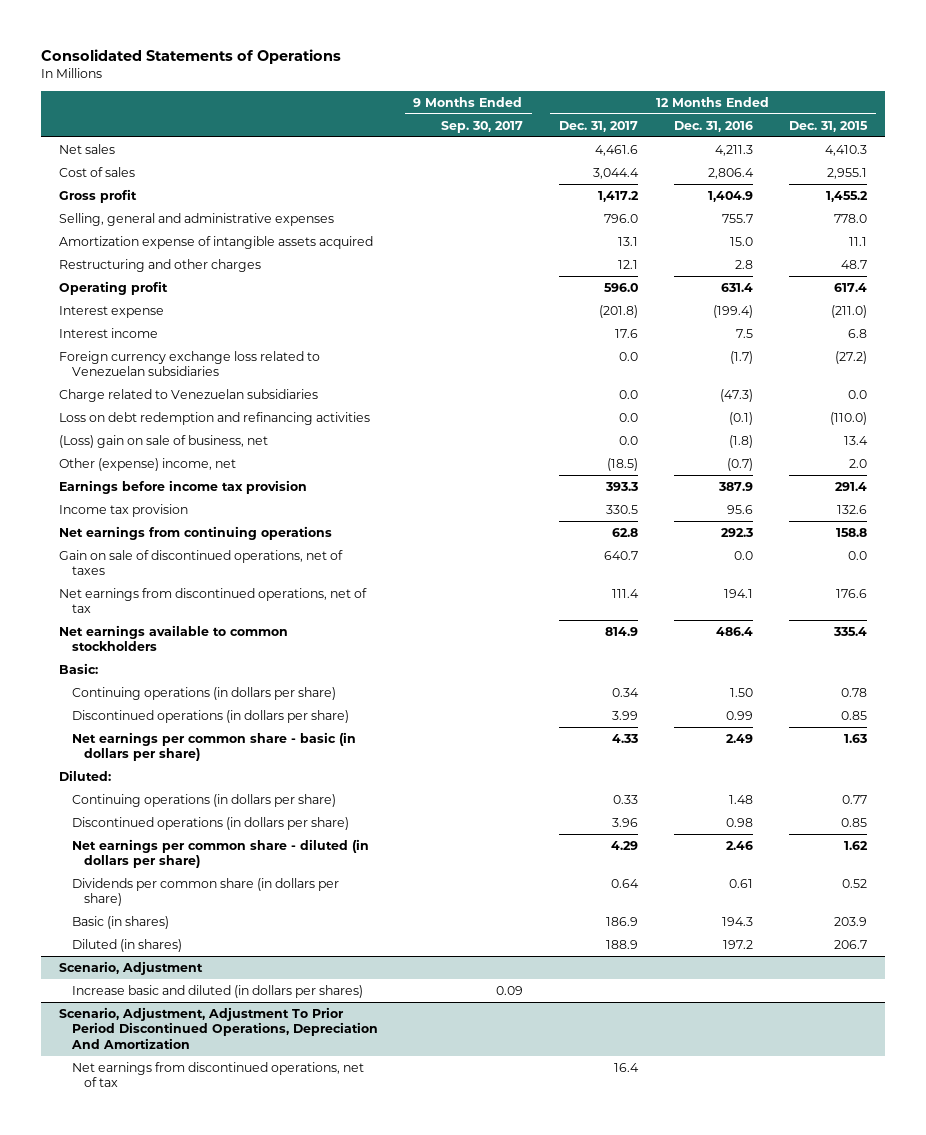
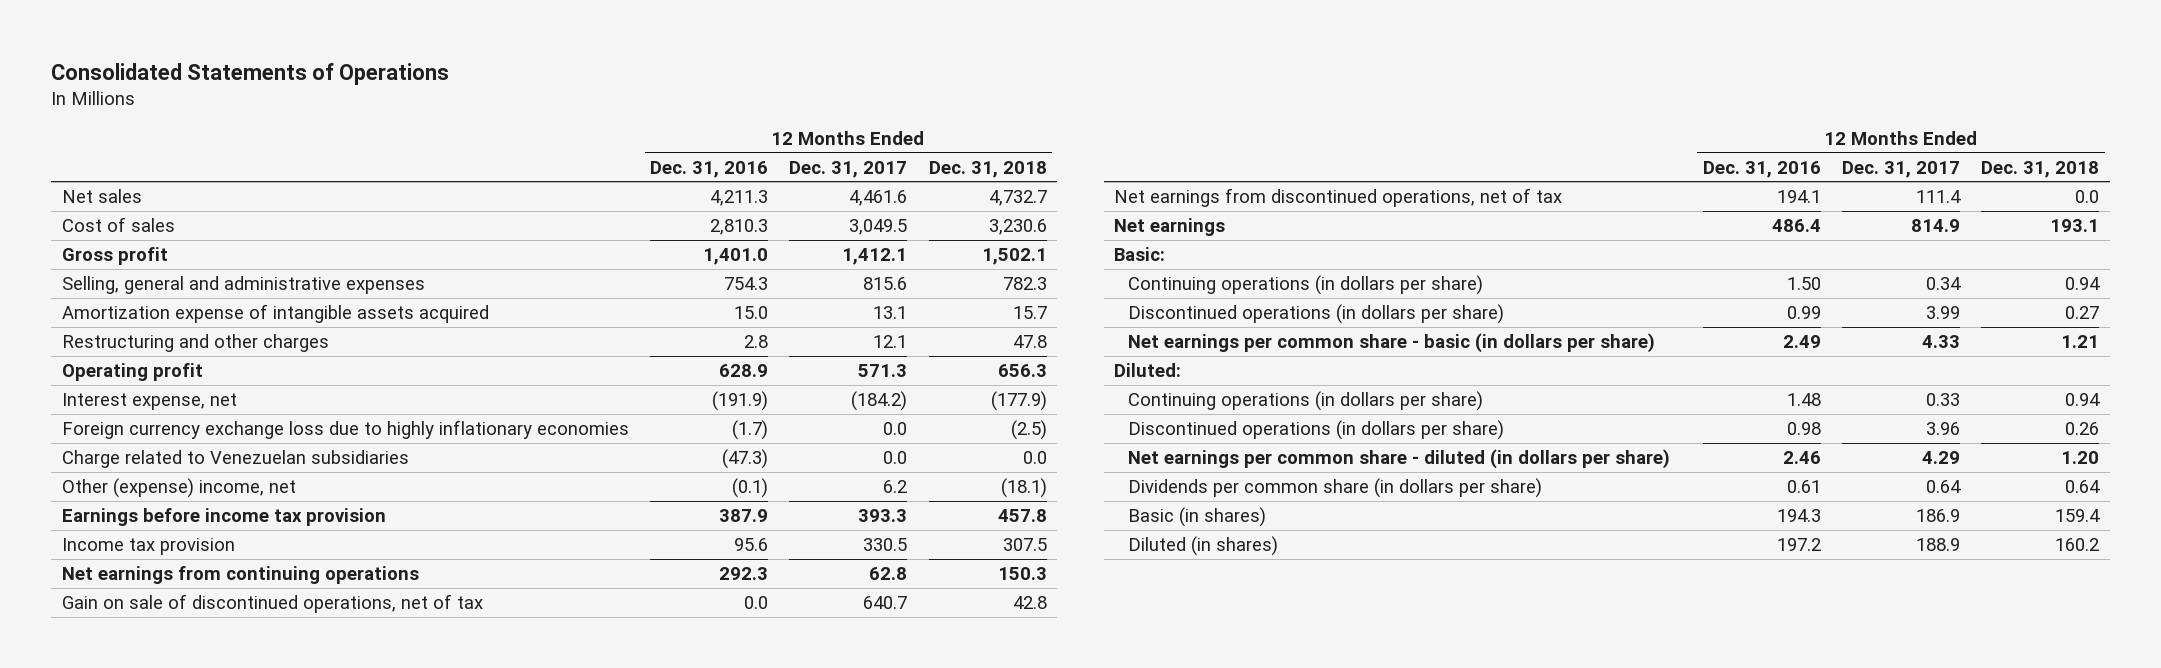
- | 9 Months Ended Sep. 30, 2017 | 12 Months Ended Dec. 31, 2017 | 12 Months Ended Dec. 31, 2016 | 12 Months Ended Dec. 31, 2015
+ | 12 Months Ended Dec. 31, 2016 | 12 Months Ended Dec. 31, 2017 | 12 Months Ended Dec. 31, 2018
- Cost of sales | | 3,044.4 | 2,806.4 | 2,955.1
- Gross profit | | 1,417.2 | 1,404.9 | 1,455.2
- Selling, general and administrative expenses | | 796.0 | 755.7 | 778.0
+ Cost of sales | 2,810.3 | 3,049.5 | 3,230.6
+ Gross profit | 1,401.0 | 1,412.1 | 1,502.1
+ Selling, general and administrative expenses | 754.3 | 815.6 | 782.3
- Operating profit | | 596.0 | 631.4 | 617.4
- Interest expense | | (201.8) | (199.4) | (211.0)
- Interest income | | 17.6 | 7.5 | 6.8
- Foreign currency exchange loss related to Venezuelan subsidiaries | | 0.0 | (1.7) | (27.2)
+ Operating profit | 628.9 | 571.3 | 656.3
+ Interest expense, net | (191.9) | (184.2) | (177.9)
+ Foreign currency exchange loss due to highly inflationary economies | (1.7) | 0.0 | (2.5)
- Loss on debt redemption and refinancing activities | | 0.0 | (0.1) | (110.0)
- (Loss) gain on sale of business, net | | 0.0 | (1.8) | 13.4
- Other (expense) income, net | | (18.5) | (0.7) | 2.0
+ Other (expense) income, net | (0.1) | 6.2 | (18.1)
- Gain on sale of discontinued operations, net of taxes | | 640.7 | 0.0 | 0.0
+ Gain on sale of discontinued operations, net of tax | 0.0 | 640.7 | 42.8
- Net earnings available to common stockholders | | 814.9 | 486.4 | 335.4
+ Net earnings | 486.4 | 814.9 | 193.1
- Scenario, Adjustment
- Increase basic and diluted (in dollars per shares) | 0.09 | | |
- Scenario, Adjustment, Adjustment To Prior Period Discontinued Operations, Depreciation And Amortization
- Net earnings from discontinued operations, net of tax | | 16.4 | |

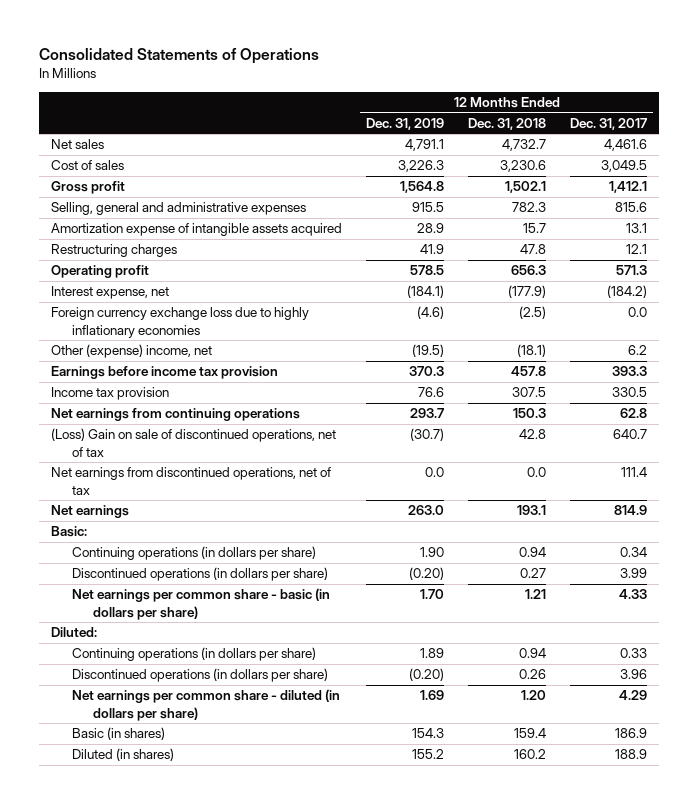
- | 12 Months Ended Dec. 31, 2016 | 12 Months Ended Dec. 31, 2017 | 12 Months Ended Dec. 31, 2018
+ | 12 Months Ended Dec. 31, 2019 | 12 Months Ended Dec. 31, 2018 | 12 Months Ended Dec. 31, 2017
- Restructuring and other charges | 2.8 | 12.1 | 47.8
+ Restructuring charges | 41.9 | 47.8 | 12.1
- Charge related to Venezuelan subsidiaries | (47.3) | 0.0 | 0.0
- Gain on sale of discontinued operations, net of tax | 0.0 | 640.7 | 42.8
+ (Loss) Gain on sale of discontinued operations, net of tax | (30.7) | 42.8 | 640.7
- Dividends per common share (in dollars per share) | 0.61 | 0.64 | 0.64

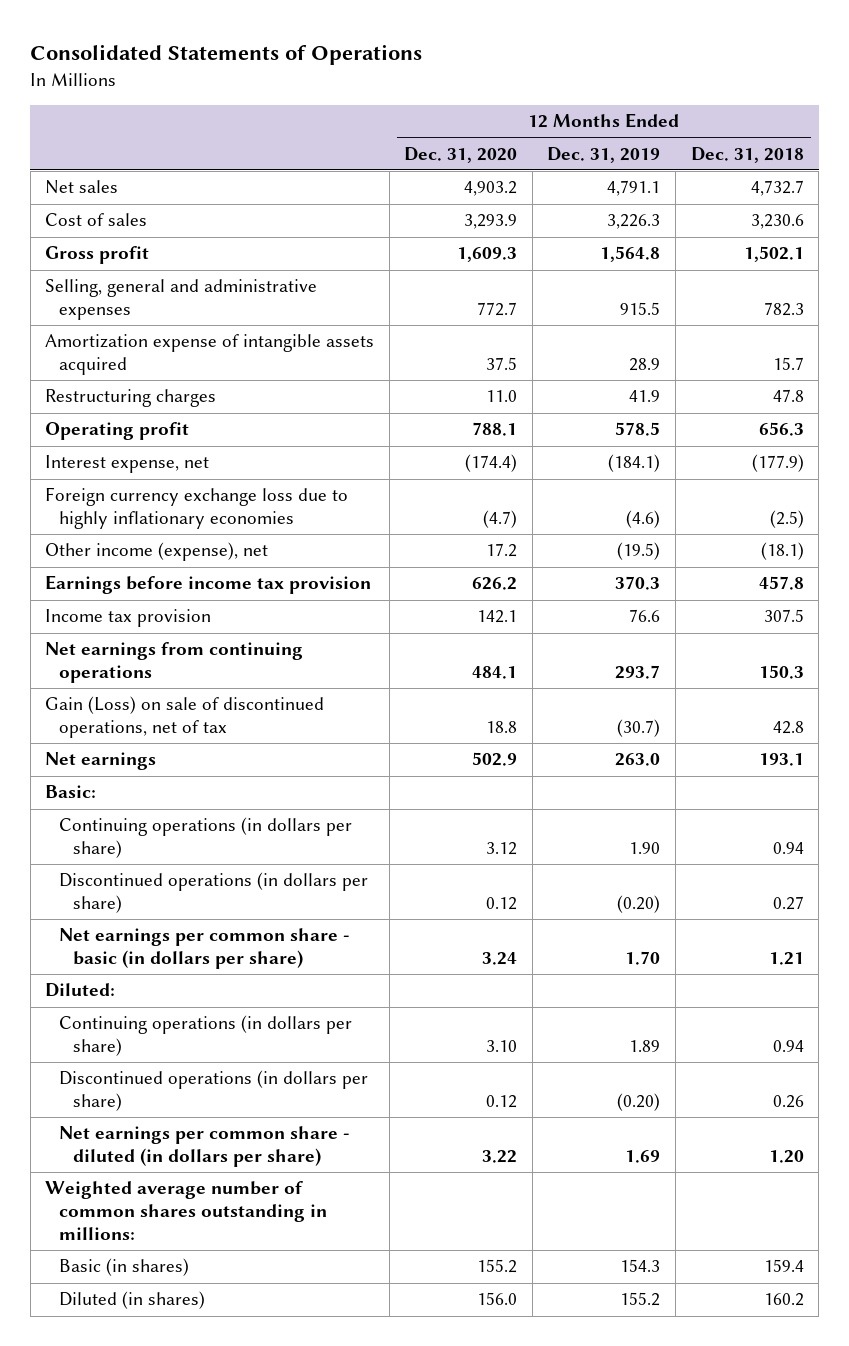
- | 12 Months Ended Dec. 31, 2019 | 12 Months Ended Dec. 31, 2018 | 12 Months Ended Dec. 31, 2017
+ | 12 Months Ended Dec. 31, 2020 | 12 Months Ended Dec. 31, 2019 | 12 Months Ended Dec. 31, 2018
- Other (expense) income, net | (19.5) | (18.1) | 6.2
+ Other income (expense), net | 17.2 | (19.5) | (18.1)
- (Loss) Gain on sale of discontinued operations, net of tax | (30.7) | 42.8 | 640.7
- Net earnings from discontinued operations, net of tax | 0.0 | 0.0 | 111.4
+ Gain (Loss) on sale of discontinued operations, net of tax | 18.8 | (30.7) | 42.8
+ Weighted average number of common shares outstanding in millions:

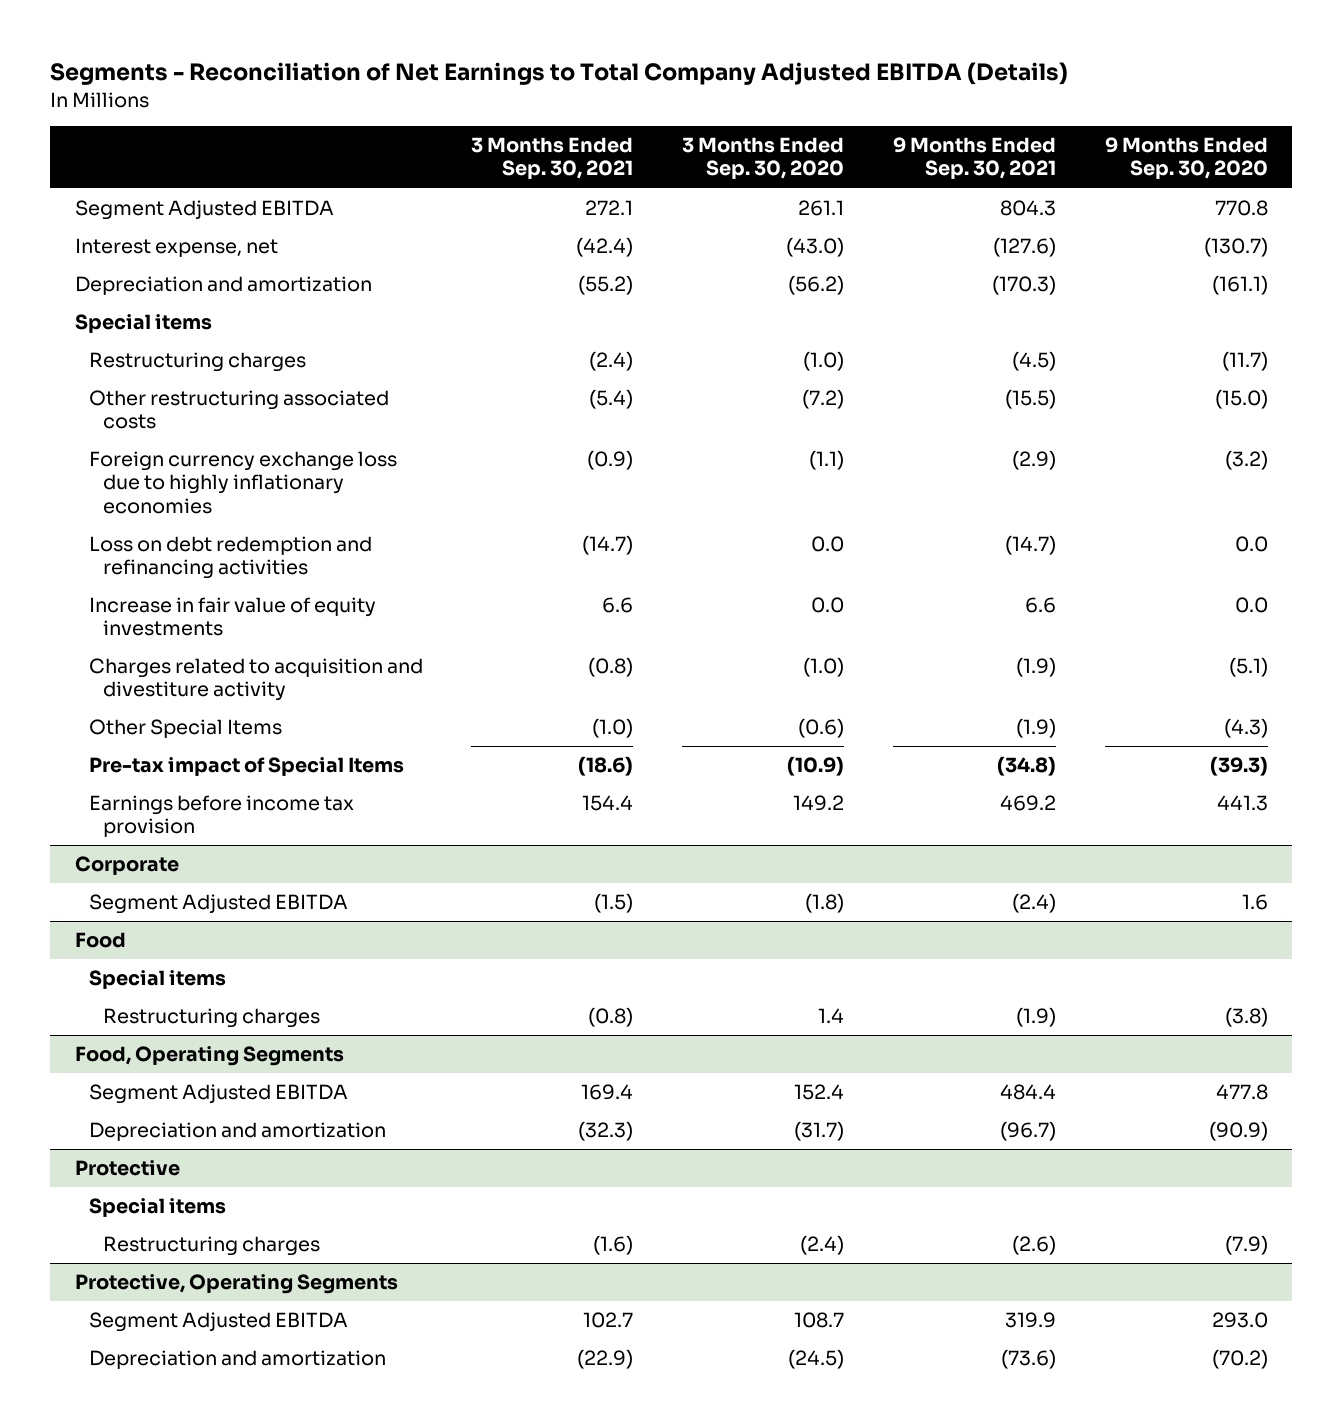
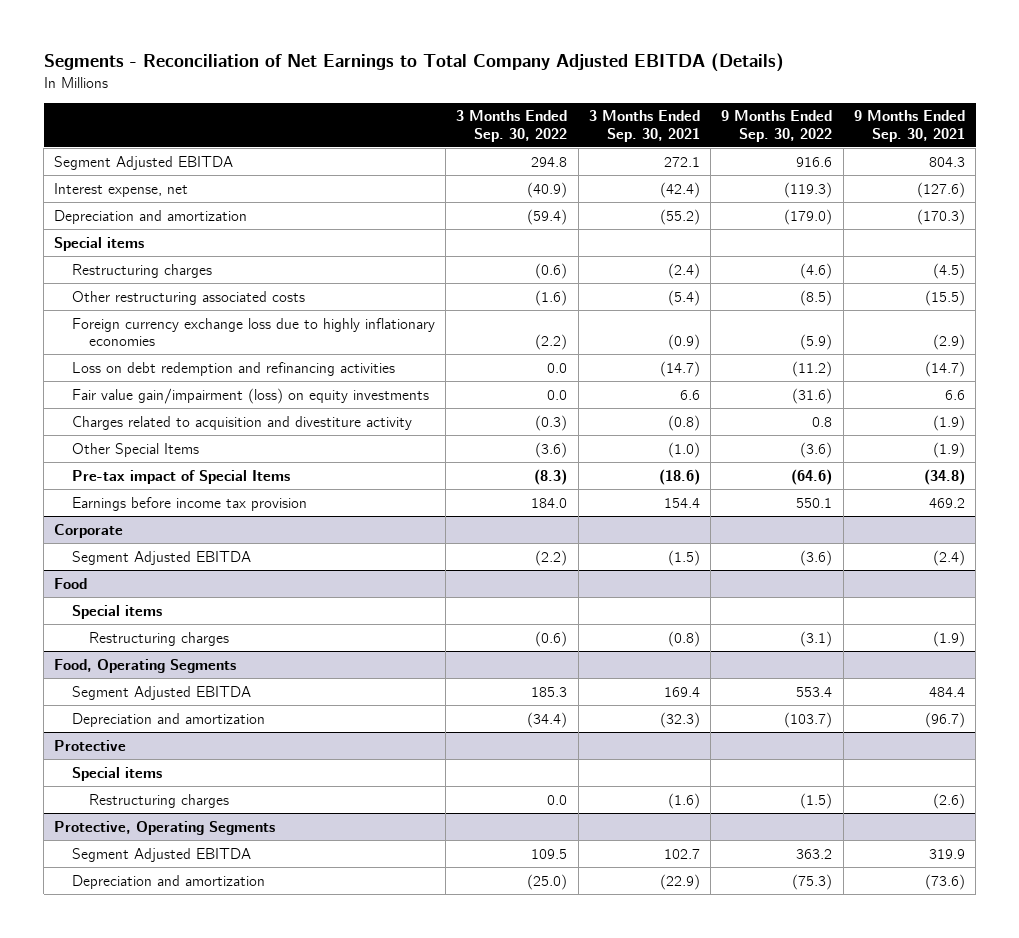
- | 3 Months Ended Sep. 30, 2021 | 3 Months Ended Sep. 30, 2020 | 9 Months Ended Sep. 30, 2021 | 9 Months Ended Sep. 30, 2020
+ | 3 Months Ended Sep. 30, 2022 | 3 Months Ended Sep. 30, 2021 | 9 Months Ended Sep. 30, 2022 | 9 Months Ended Sep. 30, 2021
- Increase in fair value of equity investments | 6.6 | 0.0 | 6.6 | 0.0
+ Fair value gain/impairment (loss) on equity investments | 0.0 | 6.6 | (31.6) | 6.6

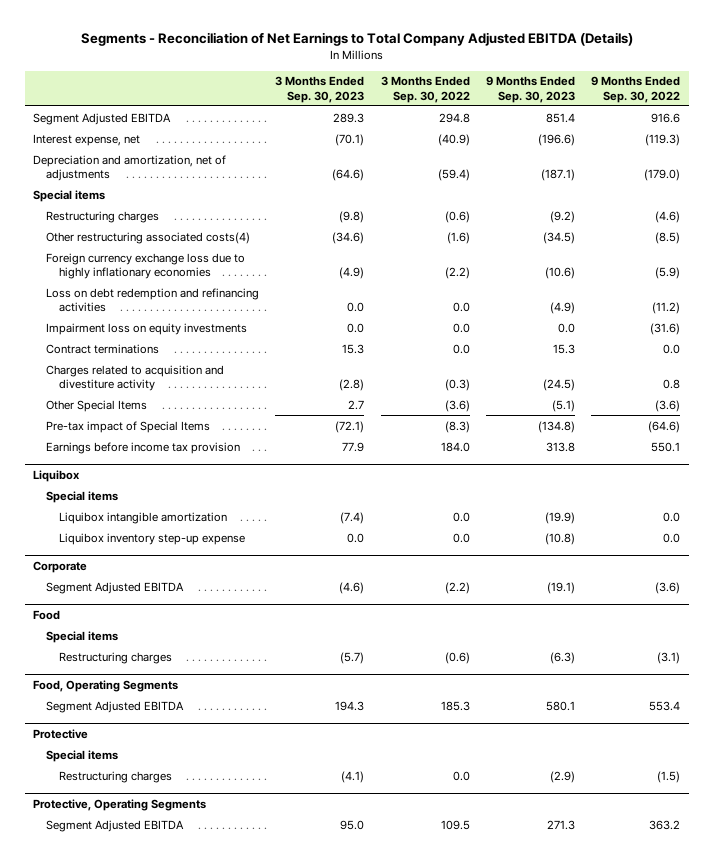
- | 3 Months Ended Sep. 30, 2022 | 3 Months Ended Sep. 30, 2021 | 9 Months Ended Sep. 30, 2022 | 9 Months Ended Sep. 30, 2021
+ | 3 Months Ended Sep. 30, 2023 | 3 Months Ended Sep. 30, 2022 | 9 Months Ended Sep. 30, 2023 | 9 Months Ended Sep. 30, 2022
- Depreciation and amortization | (59.4) | (55.2) | (179.0) | (170.3)
+ Depreciation and amortization, net of adjustments | (64.6) | (59.4) | (187.1) | (179.0)
- Other restructuring associated costs | (1.6) | (5.4) | (8.5) | (15.5)
+ Other restructuring associated costs(4) | (34.6) | (1.6) | (34.5) | (8.5)
- Fair value gain/impairment (loss) on equity investments | 0.0 | 6.6 | (31.6) | 6.6
+ Impairment loss on equity investments | 0.0 | 0.0 | 0.0 | (31.6)
+ Contract terminations | 15.3 | 0.0 | 15.3 | 0.0
+ Liquibox
+ Special items
+ Liquibox intangible amortization | (7.4) | 0.0 | (19.9) | 0.0
+ Liquibox inventory step-up expense | 0.0 | 0.0 | (10.8) | 0.0
@ Food, Operating Segments
- Depreciation and amortization | (34.4) | (32.3) | (103.7) | (96.7)
@ Protective, Operating Segments
- Depreciation and amortization | (25.0) | (22.9) | (75.3) | (73.6)

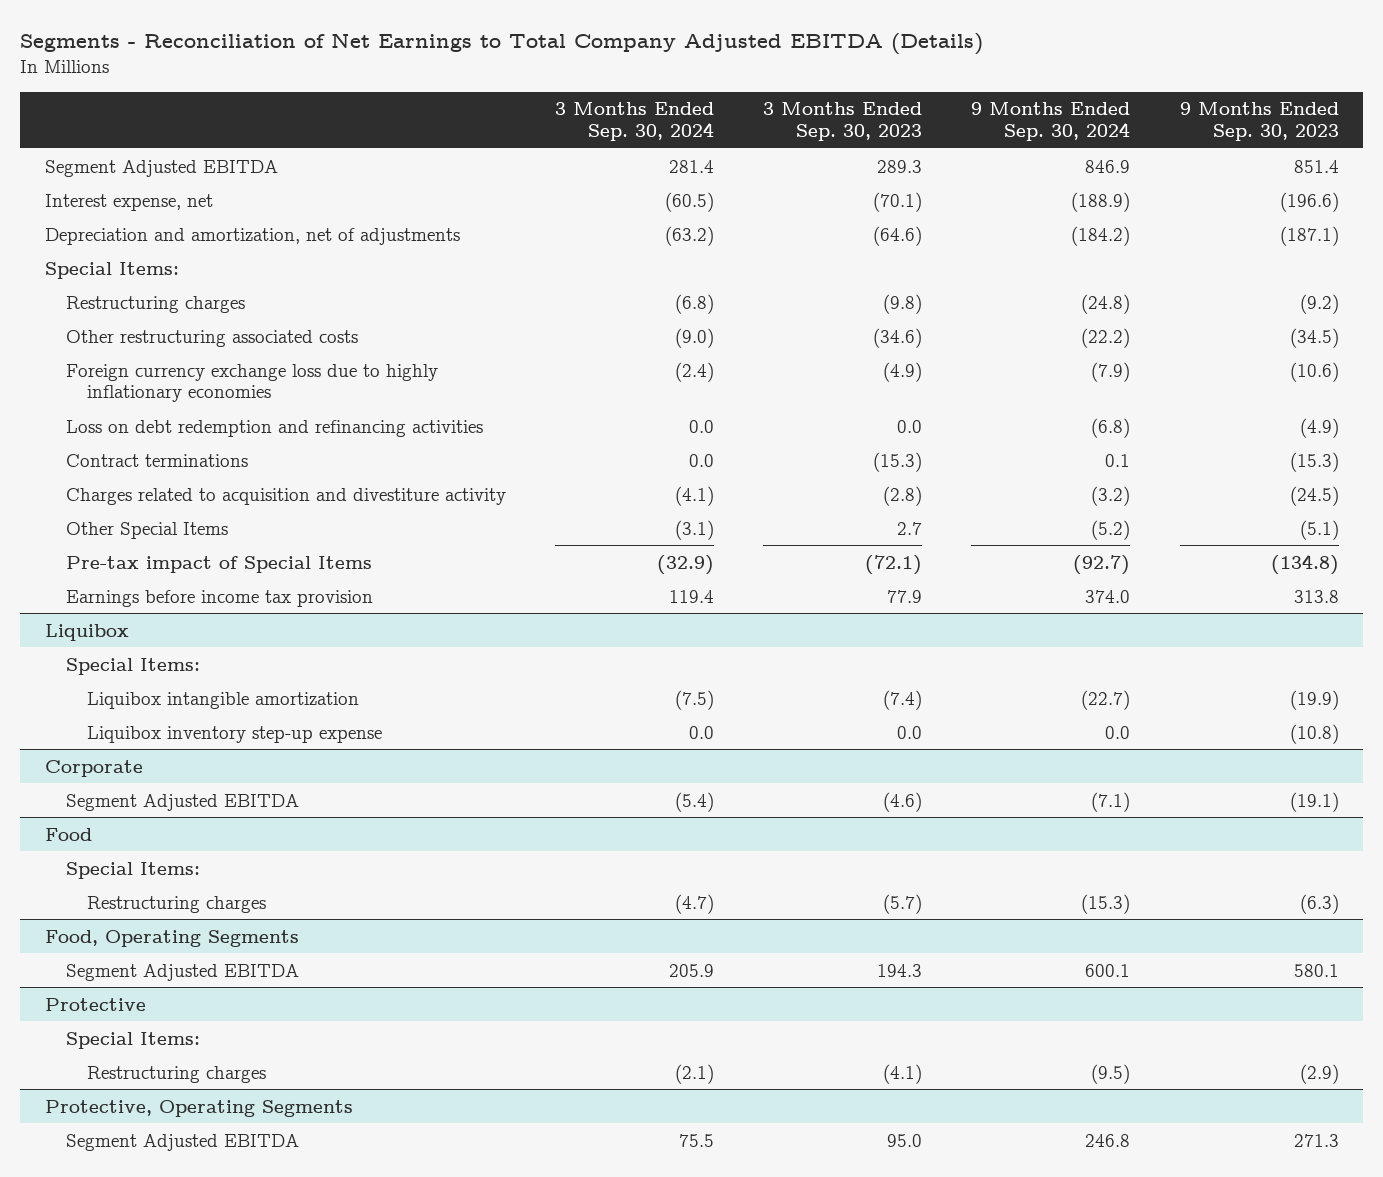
- | 3 Months Ended Sep. 30, 2023 | 3 Months Ended Sep. 30, 2022 | 9 Months Ended Sep. 30, 2023 | 9 Months Ended Sep. 30, 2022
+ | 3 Months Ended Sep. 30, 2024 | 3 Months Ended Sep. 30, 2023 | 9 Months Ended Sep. 30, 2024 | 9 Months Ended Sep. 30, 2023
- Special items
+ Special Items:
- Other restructuring associated costs(4) | (34.6) | (1.6) | (34.5) | (8.5)
+ Other restructuring associated costs | (9.0) | (34.6) | (22.2) | (34.5)
- Impairment loss on equity investments | 0.0 | 0.0 | 0.0 | (31.6)
- Contract terminations | 15.3 | 0.0 | 15.3 | 0.0
+ Contract terminations | 0.0 | (15.3) | 0.1 | (15.3)
@ Liquibox
- Special items
+ Special Items:
@ Food
- Special items
+ Special Items:
@ Protective
- Special items
+ Special Items:

